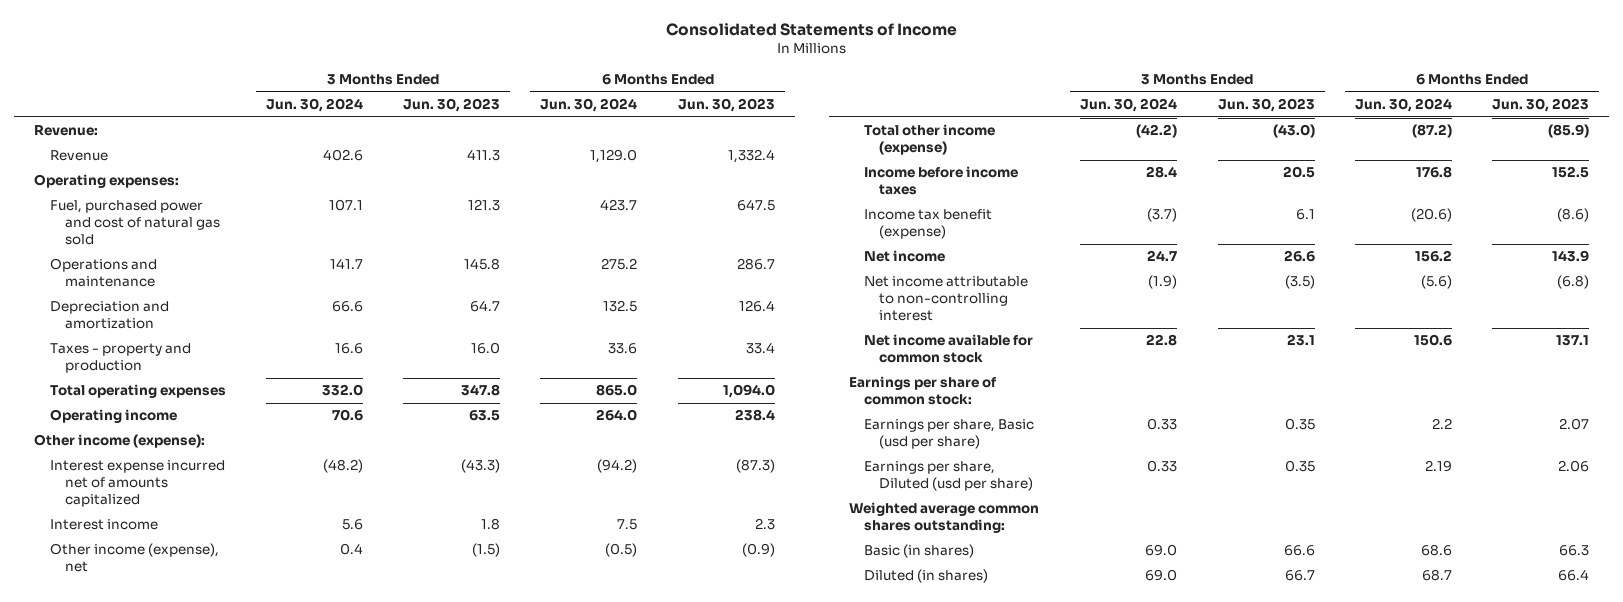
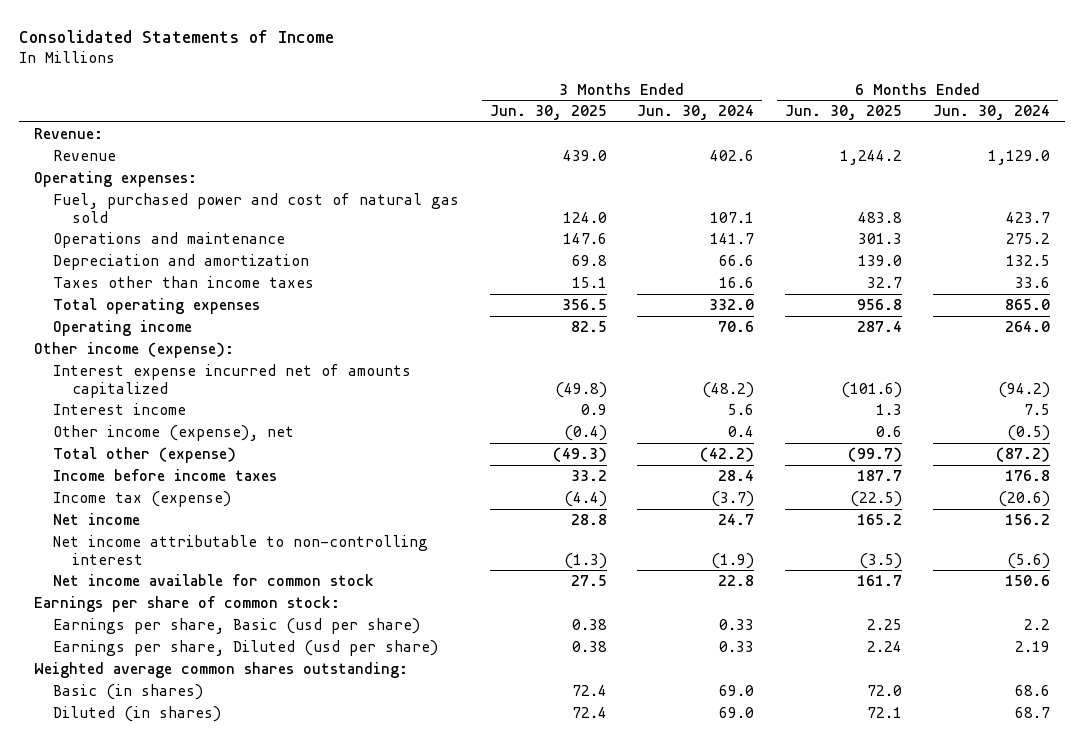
- | 3 Months Ended Jun. 30, 2024 | 3 Months Ended Jun. 30, 2023 | 6 Months Ended Jun. 30, 2024 | 6 Months Ended Jun. 30, 2023
+ | 3 Months Ended Jun. 30, 2025 | 3 Months Ended Jun. 30, 2024 | 6 Months Ended Jun. 30, 2025 | 6 Months Ended Jun. 30, 2024
- Taxes - property and production | 16.6 | 16.0 | 33.6 | 33.4
+ Taxes other than income taxes | 15.1 | 16.6 | 32.7 | 33.6
- Total other income (expense) | (42.2) | (43.0) | (87.2) | (85.9)
+ Total other (expense) | (49.3) | (42.2) | (99.7) | (87.2)
- Income tax benefit (expense) | (3.7) | 6.1 | (20.6) | (8.6)
+ Income tax (expense) | (4.4) | (3.7) | (22.5) | (20.6)

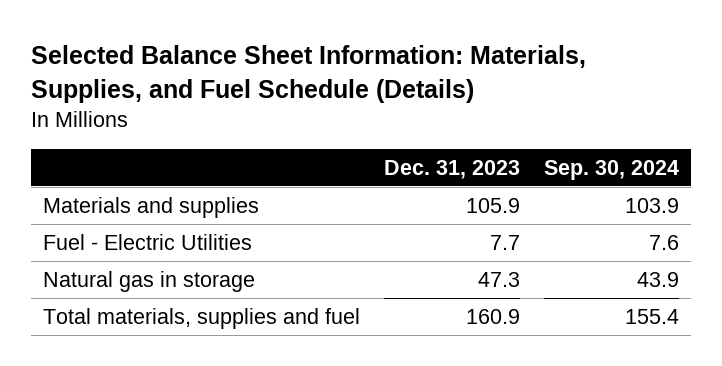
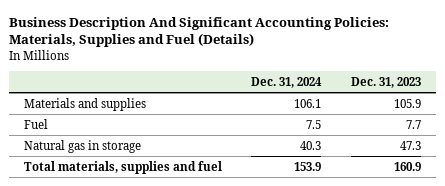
- Selected Balance Sheet Information: Materials, Supplies, and Fuel Schedule (Details)
+ Business Description And Significant Accounting Policies: Materials, Supplies and Fuel (Details)
- | Dec. 31, 2023 | Sep. 30, 2024
+ | Dec. 31, 2024 | Dec. 31, 2023
- Fuel - Electric Utilities | 7.7 | 7.6
+ Fuel | 7.5 | 7.7

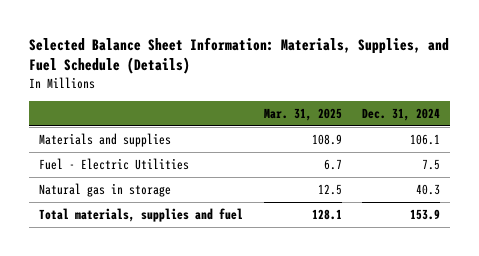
- Business Description And Significant Accounting Policies: Materials, Supplies and Fuel (Details)
+ Selected Balance Sheet Information: Materials, Supplies, and Fuel Schedule (Details)
- | Dec. 31, 2024 | Dec. 31, 2023
+ | Mar. 31, 2025 | Dec. 31, 2024
- Fuel | 7.5 | 7.7
+ Fuel - Electric Utilities | 6.7 | 7.5

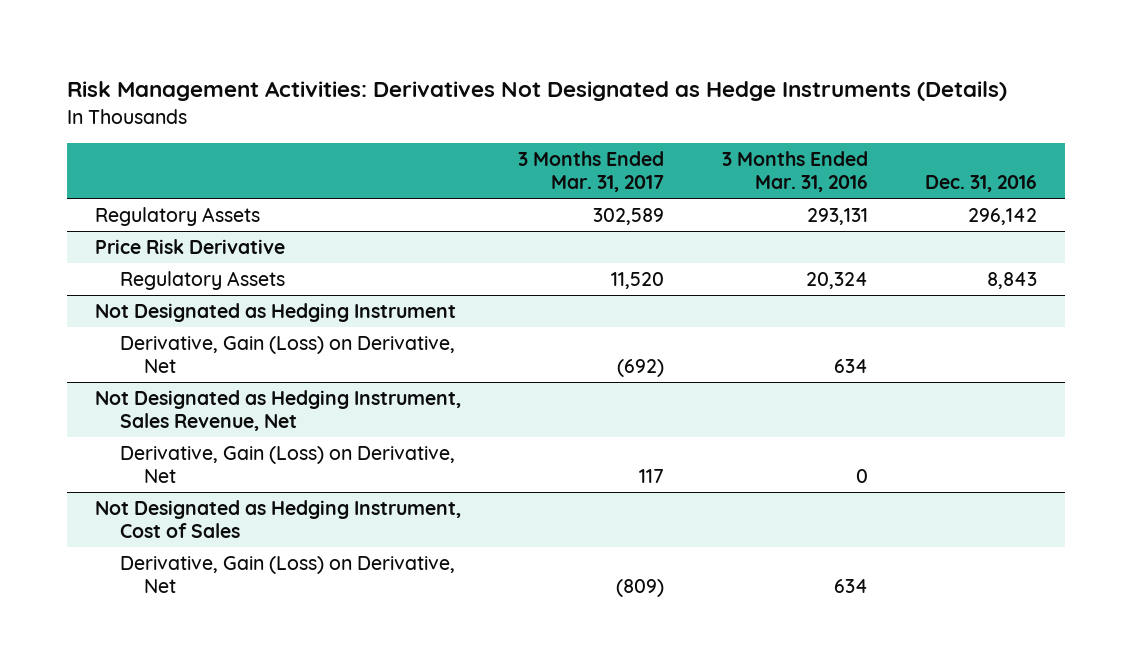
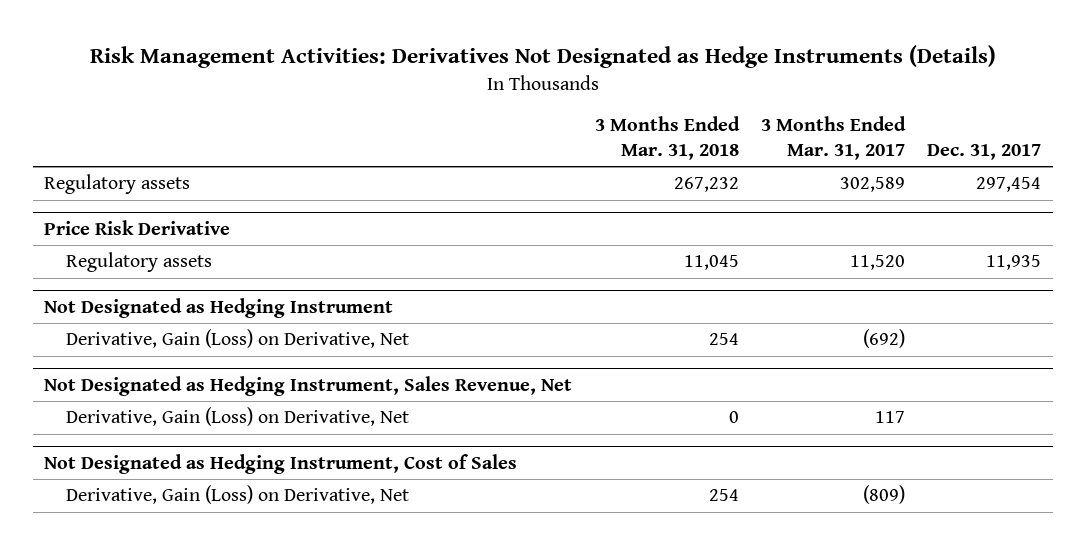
- | 3 Months Ended Mar. 31, 2017 | 3 Months Ended Mar. 31, 2016 | Dec. 31, 2016
+ | 3 Months Ended Mar. 31, 2018 | 3 Months Ended Mar. 31, 2017 | Dec. 31, 2017
- Regulatory Assets | 302,589 | 293,131 | 296,142
+ Regulatory assets | 267,232 | 302,589 | 297,454
@ Price Risk Derivative
- Regulatory Assets | 11,520 | 20,324 | 8,843
+ Regulatory assets | 11,045 | 11,520 | 11,935

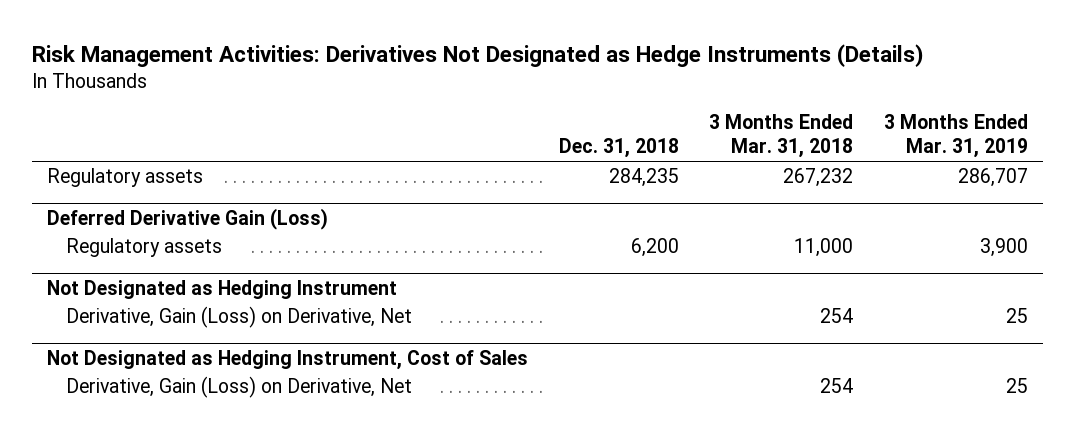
- | 3 Months Ended Mar. 31, 2018 | 3 Months Ended Mar. 31, 2017 | Dec. 31, 2017
+ | Dec. 31, 2018 | 3 Months Ended Mar. 31, 2018 | 3 Months Ended Mar. 31, 2019
- Price Risk Derivative
- Regulatory assets | 11,045 | 11,520 | 11,935
+ Deferred Derivative Gain (Loss)
+ Regulatory assets | 6,200 | 11,000 | 3,900
- Not Designated as Hedging Instrument, Sales Revenue, Net
- Derivative, Gain (Loss) on Derivative, Net | 0 | 117 |

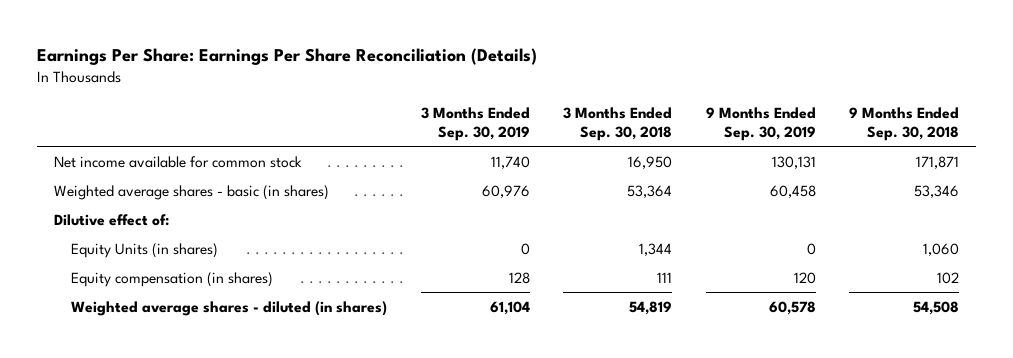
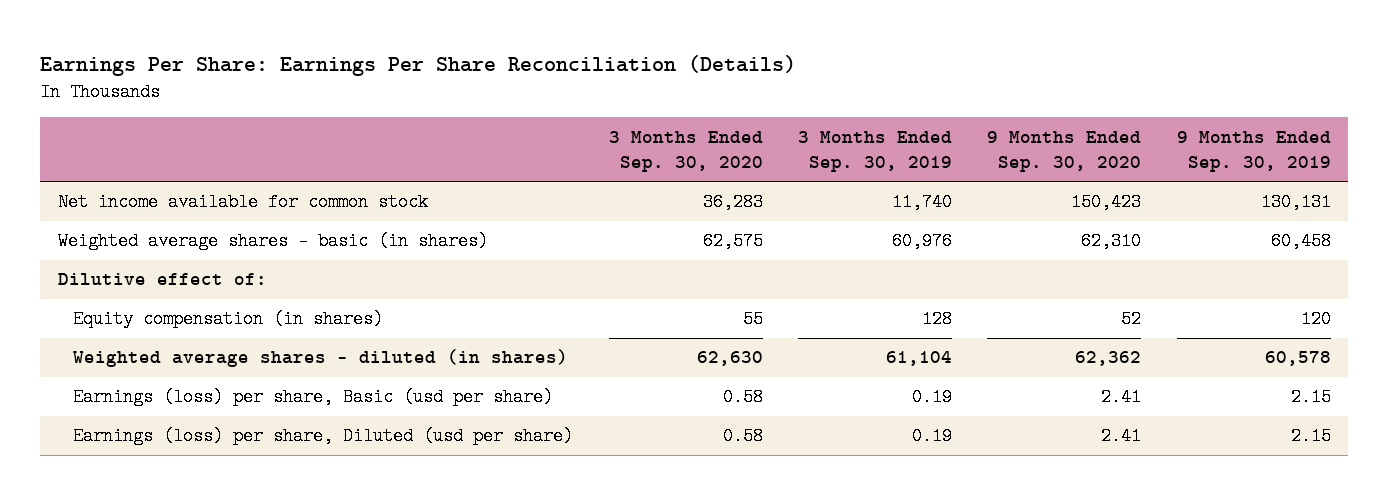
- | 3 Months Ended Sep. 30, 2019 | 3 Months Ended Sep. 30, 2018 | 9 Months Ended Sep. 30, 2019 | 9 Months Ended Sep. 30, 2018
+ | 3 Months Ended Sep. 30, 2020 | 3 Months Ended Sep. 30, 2019 | 9 Months Ended Sep. 30, 2020 | 9 Months Ended Sep. 30, 2019
- Equity Units (in shares) | 0 | 1,344 | 0 | 1,060
+ Earnings (loss) per share, Basic (usd per share) | 0.58 | 0.19 | 2.41 | 2.15
+ Earnings (loss) per share, Diluted (usd per share) | 0.58 | 0.19 | 2.41 | 2.15

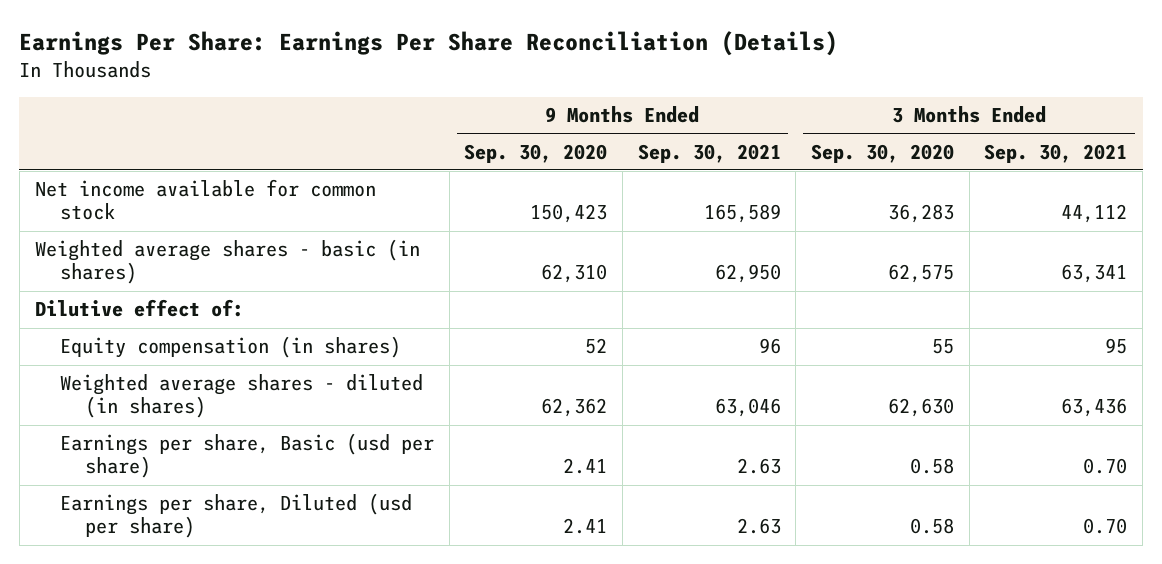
- | 3 Months Ended Sep. 30, 2020 | 3 Months Ended Sep. 30, 2019 | 9 Months Ended Sep. 30, 2020 | 9 Months Ended Sep. 30, 2019
+ | 9 Months Ended Sep. 30, 2020 | 9 Months Ended Sep. 30, 2021 | 3 Months Ended Sep. 30, 2020 | 3 Months Ended Sep. 30, 2021
- Earnings (loss) per share, Basic (usd per share) | 0.58 | 0.19 | 2.41 | 2.15
- Earnings (loss) per share, Diluted (usd per share) | 0.58 | 0.19 | 2.41 | 2.15
+ Earnings per share, Basic (usd per share) | 2.41 | 2.63 | 0.58 | 0.70
+ Earnings per share, Diluted (usd per share) | 2.41 | 2.63 | 0.58 | 0.70

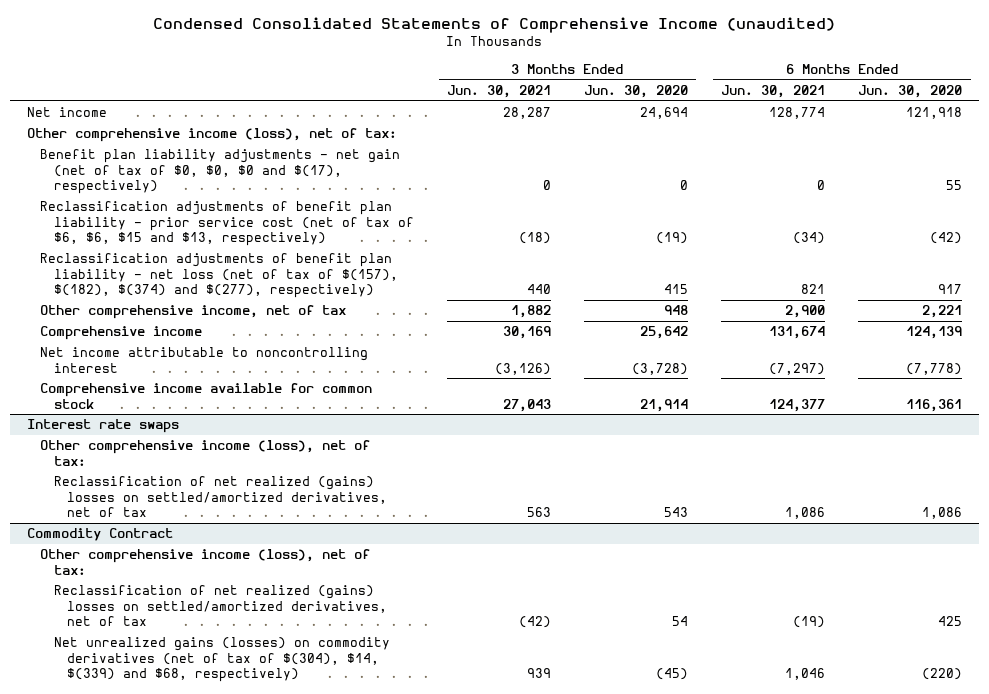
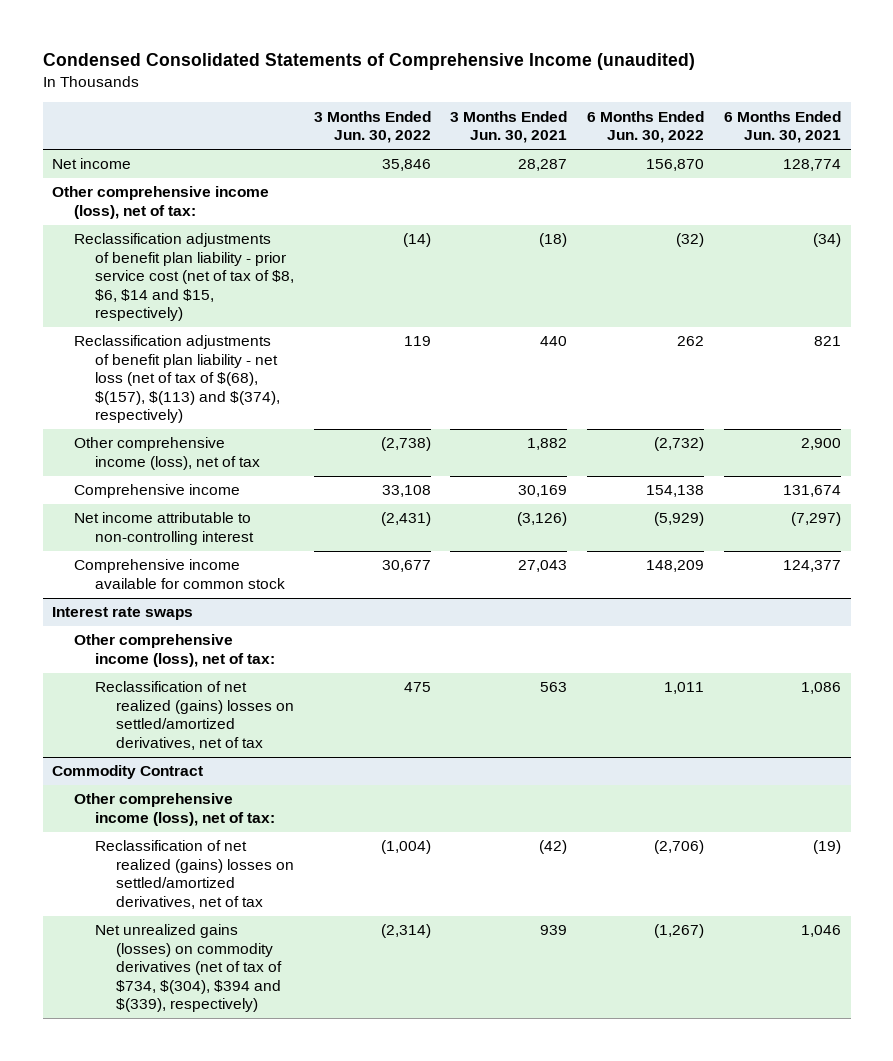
- | 3 Months Ended Jun. 30, 2021 | 3 Months Ended Jun. 30, 2020 | 6 Months Ended Jun. 30, 2021 | 6 Months Ended Jun. 30, 2020
+ | 3 Months Ended Jun. 30, 2022 | 3 Months Ended Jun. 30, 2021 | 6 Months Ended Jun. 30, 2022 | 6 Months Ended Jun. 30, 2021
- Benefit plan liability adjustments - net gain (net of tax of $0, $0, $0 and $(17), respectively) | 0 | 0 | 0 | 55
- Reclassification adjustments of benefit plan liability - prior service cost (net of tax of $6, $6, $15 and $13, respectively) | (18) | (19) | (34) | (42)
- Reclassification adjustments of benefit plan liability - net loss (net of tax of $(157), $(182), $(374) and $(277), respectively) | 440 | 415 | 821 | 917
- Other comprehensive income, net of tax | 1,882 | 948 | 2,900 | 2,221
+ Reclassification adjustments of benefit plan liability - prior service cost (net of tax of $8, $6, $14 and $15, respectively) | (14) | (18) | (32) | (34)
+ Reclassification adjustments of benefit plan liability - net loss (net of tax of $(68), $(157), $(113) and $(374), respectively) | 119 | 440 | 262 | 821
+ Other comprehensive income (loss), net of tax | (2,738) | 1,882 | (2,732) | 2,900
- Net income attributable to noncontrolling interest | (3,126) | (3,728) | (7,297) | (7,778)
+ Net income attributable to non-controlling interest | (2,431) | (3,126) | (5,929) | (7,297)
@ Commodity Contract
- Net unrealized gains (losses) on commodity derivatives (net of tax of $(304), $14, $(339) and $68, respectively) | 939 | (45) | 1,046 | (220)
+ Net unrealized gains (losses) on commodity derivatives (net of tax of $734, $(304), $394 and $(339), respectively) | (2,314) | 939 | (1,267) | 1,046

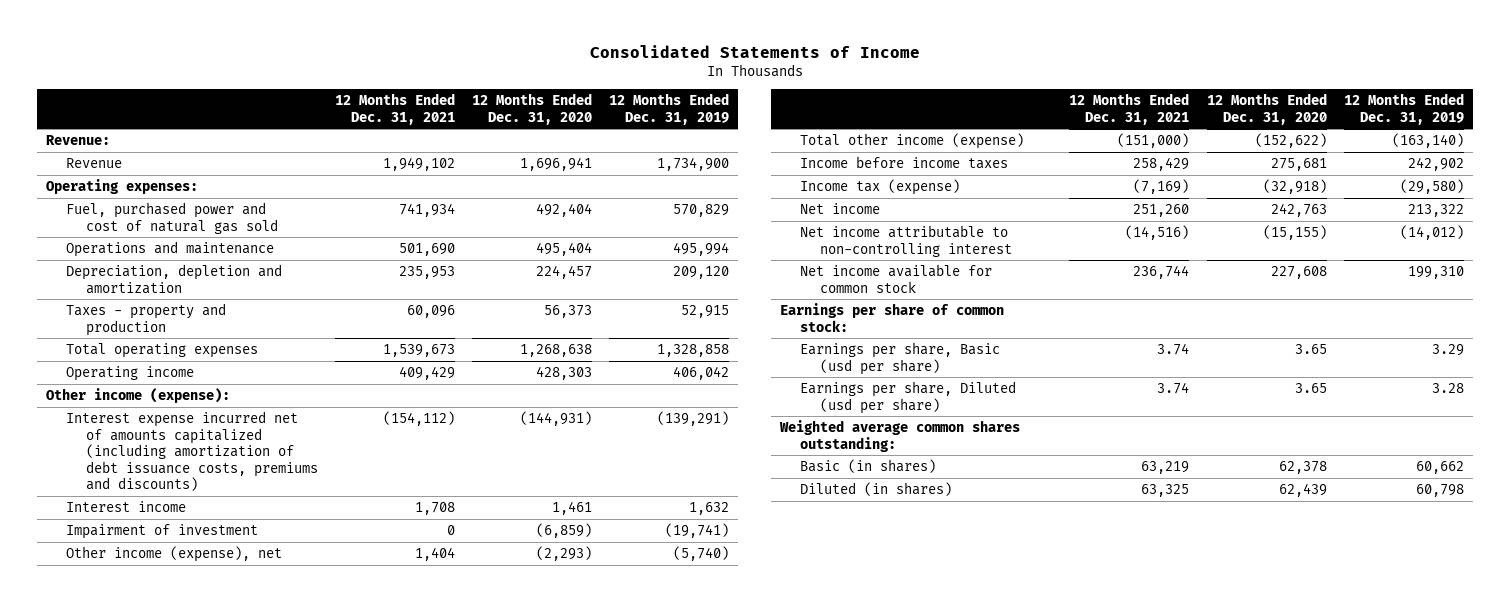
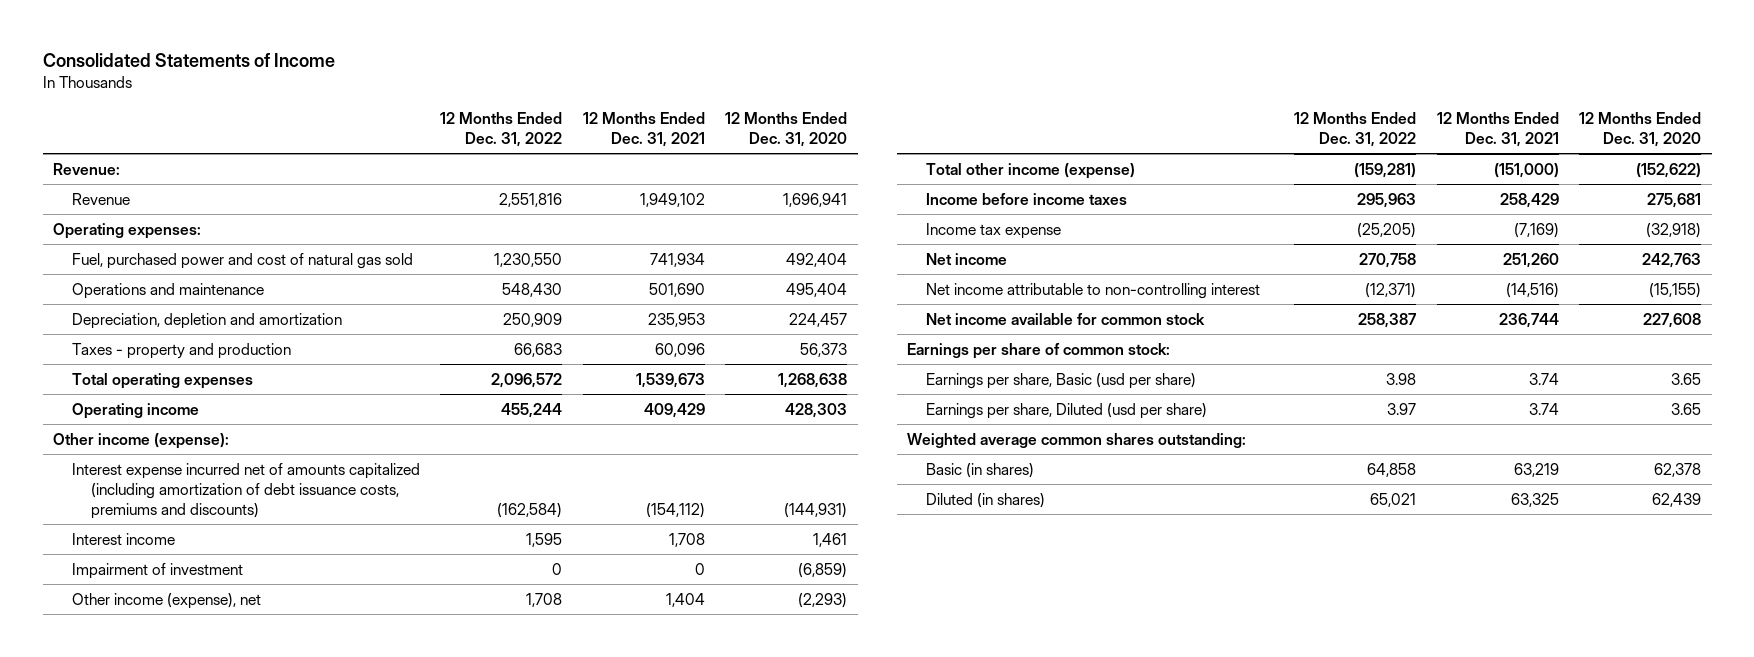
- | 12 Months Ended Dec. 31, 2021 | 12 Months Ended Dec. 31, 2020 | 12 Months Ended Dec. 31, 2019
+ | 12 Months Ended Dec. 31, 2022 | 12 Months Ended Dec. 31, 2021 | 12 Months Ended Dec. 31, 2020
- Income tax (expense) | (7,169) | (32,918) | (29,580)
+ Income tax expense | (25,205) | (7,169) | (32,918)

